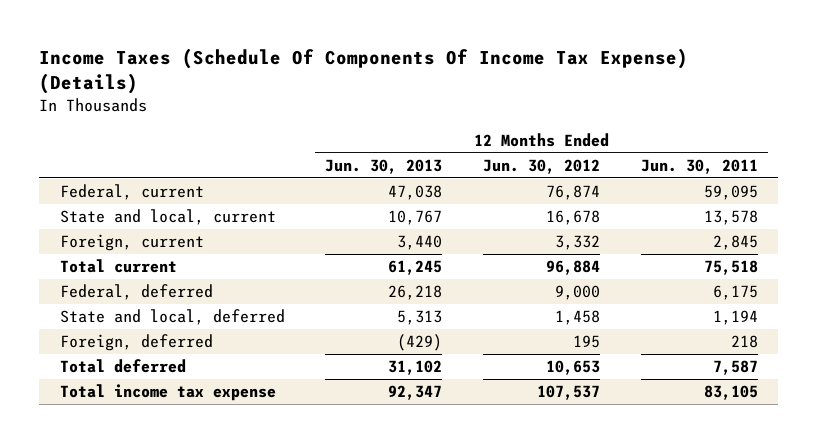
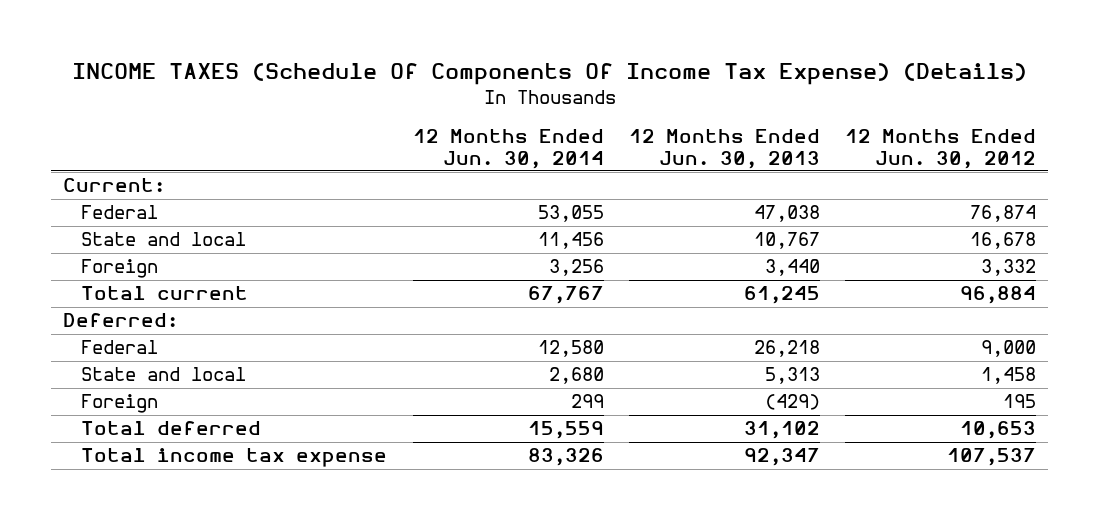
- Income Taxes (Schedule Of Components Of Income Tax Expense) (Details)
+ INCOME TAXES (Schedule Of Components Of Income Tax Expense) (Details)
- | 12 Months Ended Jun. 30, 2013 | 12 Months Ended Jun. 30, 2012 | 12 Months Ended Jun. 30, 2011
+ | 12 Months Ended Jun. 30, 2014 | 12 Months Ended Jun. 30, 2013 | 12 Months Ended Jun. 30, 2012
- Federal, current | 47,038 | 76,874 | 59,095
- State and local, current | 10,767 | 16,678 | 13,578
- Foreign, current | 3,440 | 3,332 | 2,845
+ Current:
+ Federal | 53,055 | 47,038 | 76,874
+ State and local | 11,456 | 10,767 | 16,678
+ Foreign | 3,256 | 3,440 | 3,332
- Federal, deferred | 26,218 | 9,000 | 6,175
- State and local, deferred | 5,313 | 1,458 | 1,194
- Foreign, deferred | (429) | 195 | 218
+ Deferred:
+ Federal | 12,580 | 26,218 | 9,000
+ State and local | 2,680 | 5,313 | 1,458
+ Foreign | 299 | (429) | 195

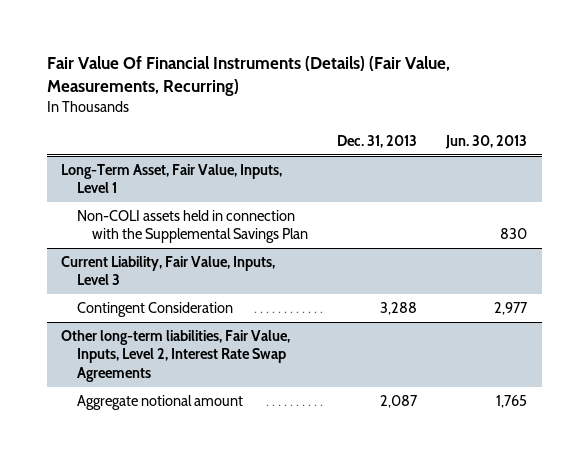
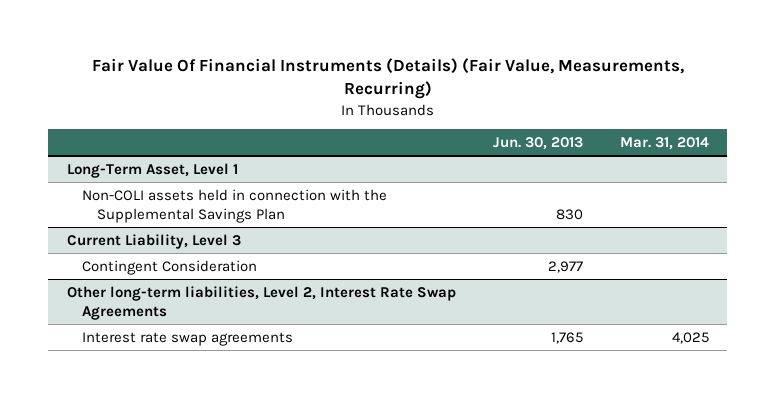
- | Dec. 31, 2013 | Jun. 30, 2013
+ | Jun. 30, 2013 | Mar. 31, 2014
- Long-Term Asset, Fair Value, Inputs, Level 1
+ Long-Term Asset, Level 1
- Current Liability, Fair Value, Inputs, Level 3
+ Current Liability, Level 3
- Other long-term liabilities, Fair Value, Inputs, Level 2, Interest Rate Swap Agreements
- Aggregate notional amount | 2,087 | 1,765
+ Other long-term liabilities, Level 2, Interest Rate Swap Agreements
+ Interest rate swap agreements | 1,765 | 4,025

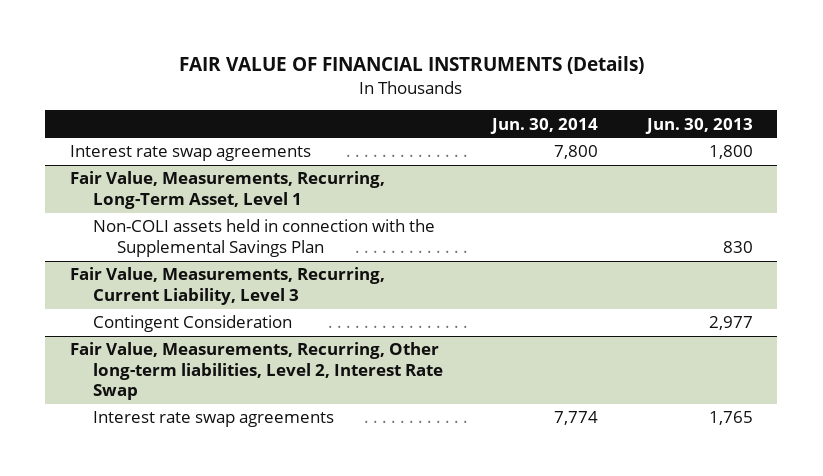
- Fair Value Of Financial Instruments (Details) (Fair Value, Measurements, Recurring)
+ FAIR VALUE OF FINANCIAL INSTRUMENTS (Details)
- | Jun. 30, 2013 | Mar. 31, 2014
+ | Jun. 30, 2014 | Jun. 30, 2013
- Long-Term Asset, Level 1
+ Interest rate swap agreements | 7,800 | 1,800
+ Fair Value, Measurements, Recurring, Long-Term Asset, Level 1
- Current Liability, Level 3
+ Fair Value, Measurements, Recurring, Current Liability, Level 3
- Other long-term liabilities, Level 2, Interest Rate Swap Agreements
+ Fair Value, Measurements, Recurring, Other long-term liabilities, Level 2, Interest Rate Swap

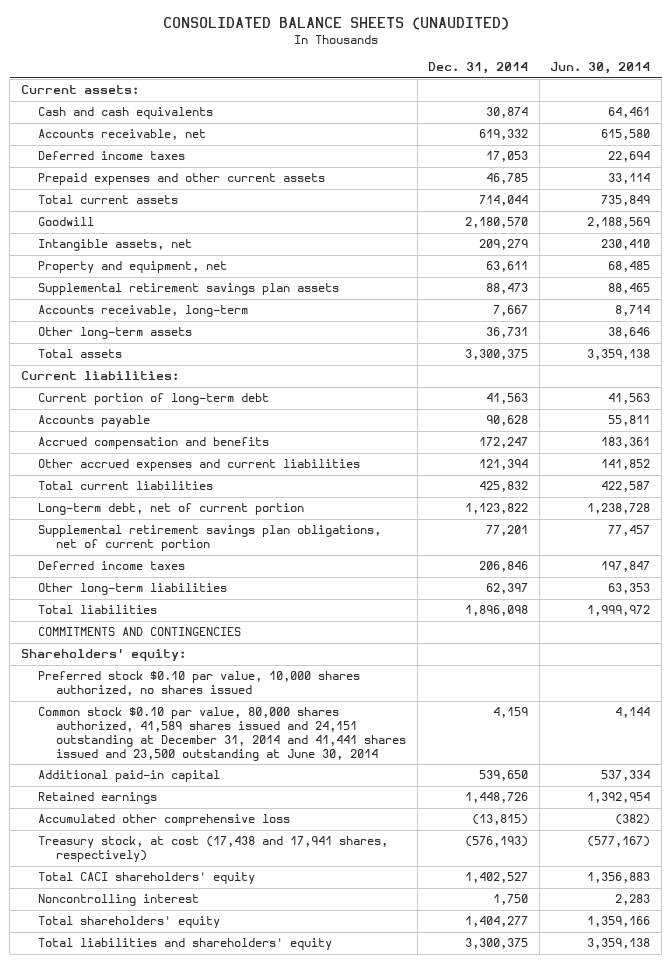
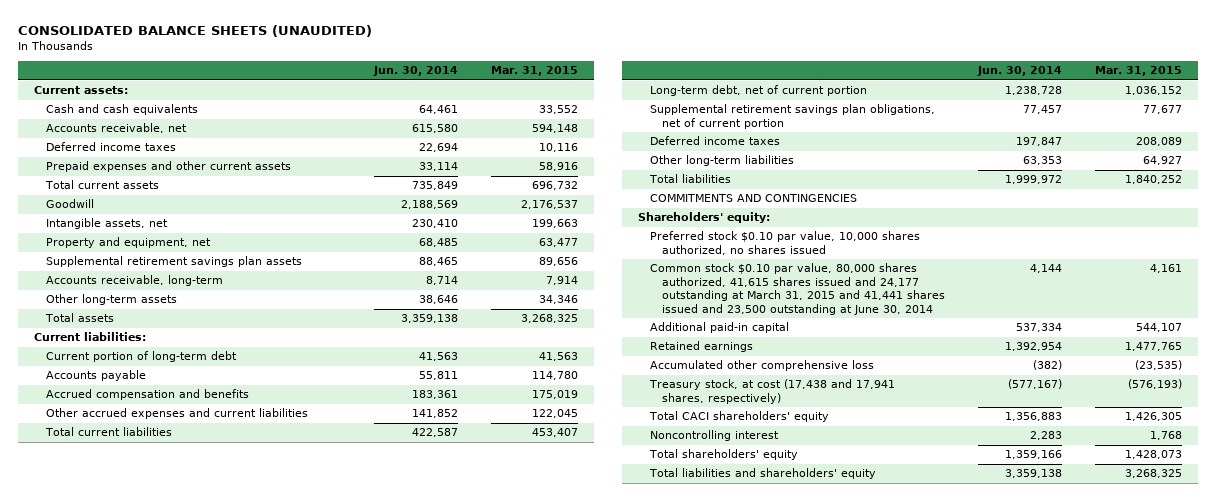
- | Dec. 31, 2014 | Jun. 30, 2014
+ | Jun. 30, 2014 | Mar. 31, 2015
- Common stock $0.10 par value, 80,000 shares authorized, 41,589 shares issued and 24,151 outstanding at December 31, 2014 and 41,441 shares issued and 23,500 outstanding at June 30, 2014 | 4,159 | 4,144
+ Common stock $0.10 par value, 80,000 shares authorized, 41,615 shares issued and 24,177 outstanding at March 31, 2015 and 41,441 shares issued and 23,500 outstanding at June 30, 2014 | 4,144 | 4,161

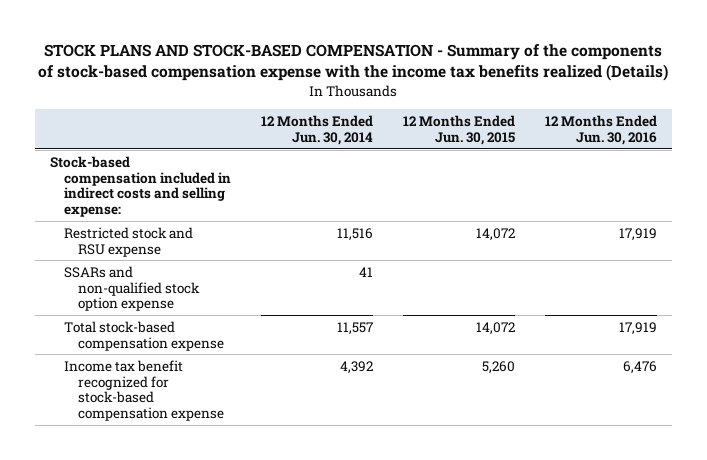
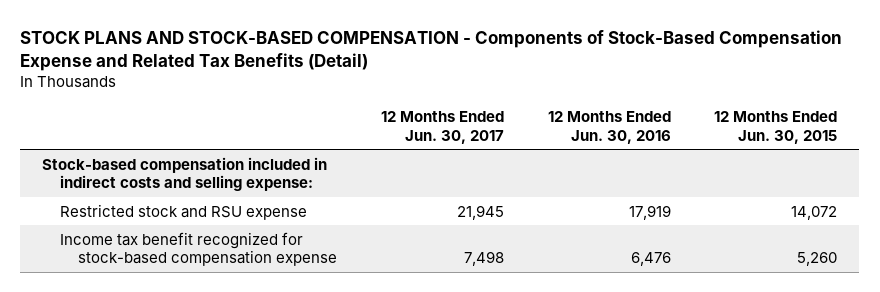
- STOCK PLANS AND STOCK-BASED COMPENSATION - Summary of the components of stock-based compensation expense with the income tax benefits realized (Details)
+ STOCK PLANS AND STOCK-BASED COMPENSATION - Components of Stock-Based Compensation Expense and Related Tax Benefits (Detail)
- | 12 Months Ended Jun. 30, 2014 | 12 Months Ended Jun. 30, 2015 | 12 Months Ended Jun. 30, 2016
+ | 12 Months Ended Jun. 30, 2017 | 12 Months Ended Jun. 30, 2016 | 12 Months Ended Jun. 30, 2015
- SSARs and non-qualified stock option expense | 41 | |
- Total stock-based compensation expense | 11,557 | 14,072 | 17,919

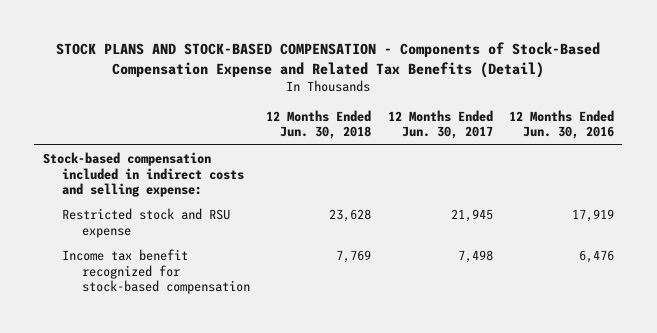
- | 12 Months Ended Jun. 30, 2017 | 12 Months Ended Jun. 30, 2016 | 12 Months Ended Jun. 30, 2015
+ | 12 Months Ended Jun. 30, 2018 | 12 Months Ended Jun. 30, 2017 | 12 Months Ended Jun. 30, 2016
- Income tax benefit recognized for stock-based compensation expense | 7,498 | 6,476 | 5,260
+ Income tax benefit recognized for stock-based compensation | 7,769 | 7,498 | 6,476

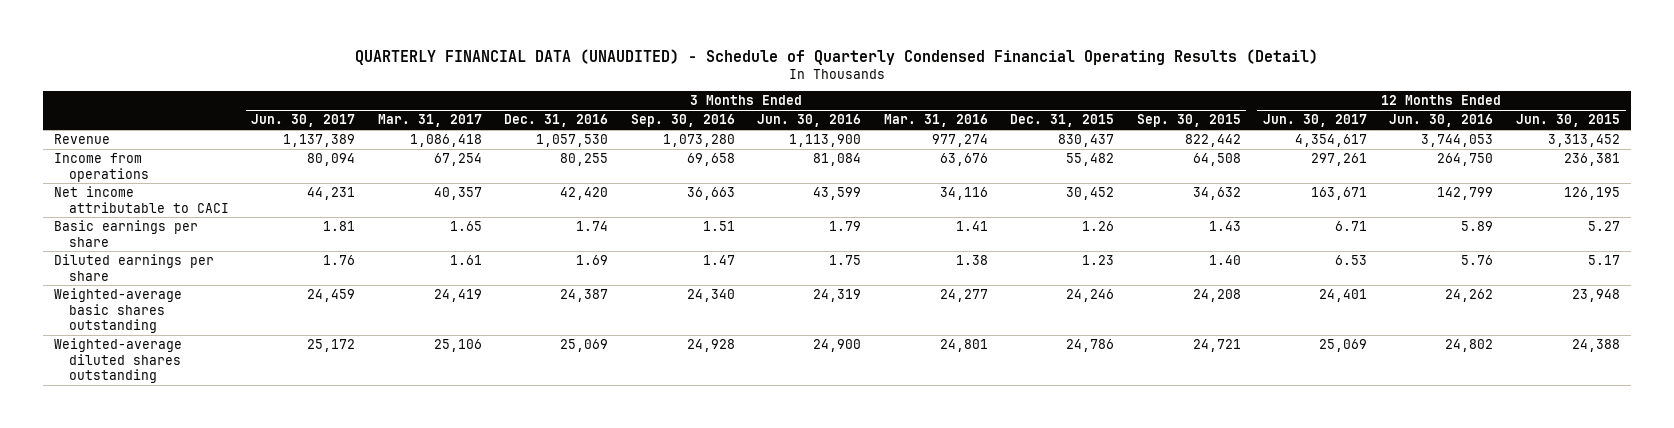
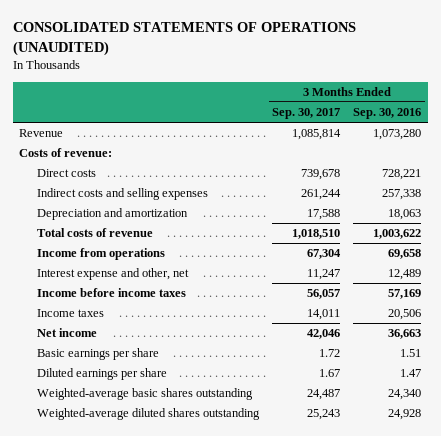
- QUARTERLY FINANCIAL DATA (UNAUDITED) - Schedule of Quarterly Condensed Financial Operating Results (Detail)
+ CONSOLIDATED STATEMENTS OF OPERATIONS (UNAUDITED)
- | 3 Months Ended Jun. 30, 2017 | 3 Months Ended Mar. 31, 2017 | 3 Months Ended Dec. 31, 2016 | 3 Months Ended Sep. 30, 2016 | 3 Months Ended Jun. 30, 2016 | 3 Months Ended Mar. 31, 2016 | 3 Months Ended Dec. 31, 2015 | 3 Months Ended Sep. 30, 2015 | 12 Months Ended Jun. 30, 2017 | 12 Months Ended Jun. 30, 2016 | 12 Months Ended Jun. 30, 2015
+ | 3 Months Ended Sep. 30, 2017 | 3 Months Ended Sep. 30, 2016
+ Costs of revenue:
+ Direct costs | 739,678 | 728,221
+ Indirect costs and selling expenses | 261,244 | 257,338
+ Depreciation and amortization | 17,588 | 18,063
+ Total costs of revenue | 1,018,510 | 1,003,622
- Net income attributable to CACI | 44,231 | 40,357 | 42,420 | 36,663 | 43,599 | 34,116 | 30,452 | 34,632 | 163,671 | 142,799 | 126,195
+ Interest expense and other, net | 11,247 | 12,489
+ Income before income taxes | 56,057 | 57,169
+ Income taxes | 14,011 | 20,506
+ Net income | 42,046 | 36,663

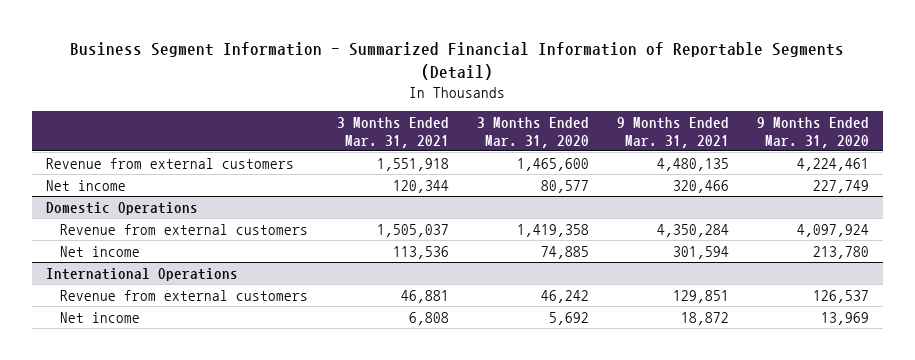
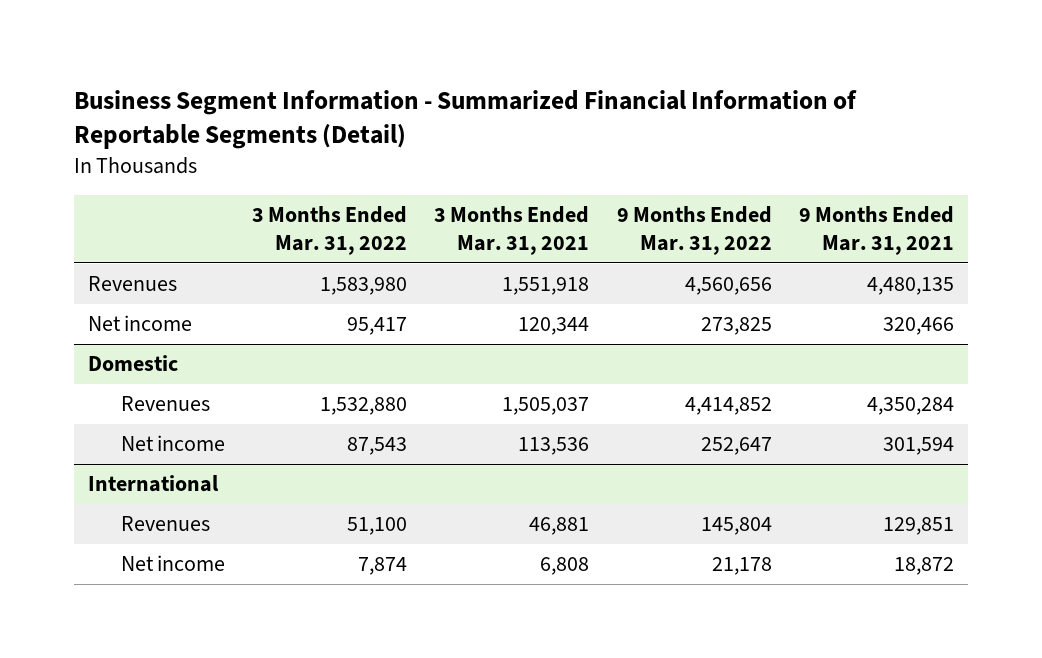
- | 3 Months Ended Mar. 31, 2021 | 3 Months Ended Mar. 31, 2020 | 9 Months Ended Mar. 31, 2021 | 9 Months Ended Mar. 31, 2020
+ | 3 Months Ended Mar. 31, 2022 | 3 Months Ended Mar. 31, 2021 | 9 Months Ended Mar. 31, 2022 | 9 Months Ended Mar. 31, 2021
- Revenue from external customers | 1,551,918 | 1,465,600 | 4,480,135 | 4,224,461
+ Revenues | 1,583,980 | 1,551,918 | 4,560,656 | 4,480,135
- Domestic Operations
- Revenue from external customers | 1,505,037 | 1,419,358 | 4,350,284 | 4,097,924
+ Domestic
+ Revenues | 1,532,880 | 1,505,037 | 4,414,852 | 4,350,284
- International Operations
- Revenue from external customers | 46,881 | 46,242 | 129,851 | 126,537
+ International
+ Revenues | 51,100 | 46,881 | 145,804 | 129,851

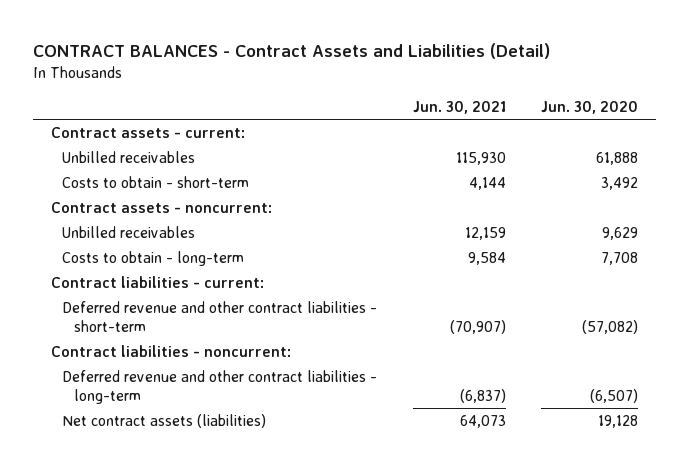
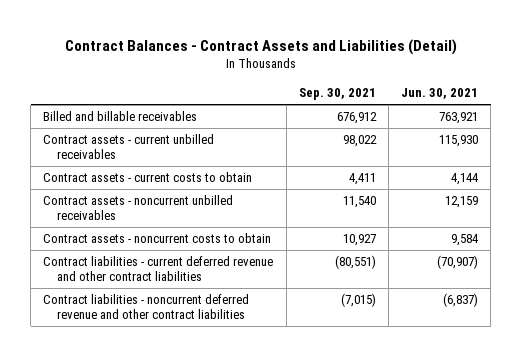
- CONTRACT BALANCES - Contract Assets and Liabilities (Detail)
+ Contract Balances - Contract Assets and Liabilities (Detail)
- | Jun. 30, 2021 | Jun. 30, 2020
+ | Sep. 30, 2021 | Jun. 30, 2021
- Contract assets - current:
- Unbilled receivables | 115,930 | 61,888
- Costs to obtain - short-term | 4,144 | 3,492
- Contract assets - noncurrent:
- Unbilled receivables | 12,159 | 9,629
- Costs to obtain - long-term | 9,584 | 7,708
- Contract liabilities - current:
- Deferred revenue and other contract liabilities - short-term | (70,907) | (57,082)
- Contract liabilities - noncurrent:
- Deferred revenue and other contract liabilities - long-term | (6,837) | (6,507)
- Net contract assets (liabilities) | 64,073 | 19,128
+ Billed and billable receivables | 676,912 | 763,921
+ Contract assets - current unbilled receivables | 98,022 | 115,930
+ Contract assets - current costs to obtain | 4,411 | 4,144
+ Contract assets - noncurrent unbilled receivables | 11,540 | 12,159
+ Contract assets - noncurrent costs to obtain | 10,927 | 9,584
+ Contract liabilities - current deferred revenue and other contract liabilities | (80,551) | (70,907)
+ Contract liabilities - noncurrent deferred revenue and other contract liabilities | (7,015) | (6,837)

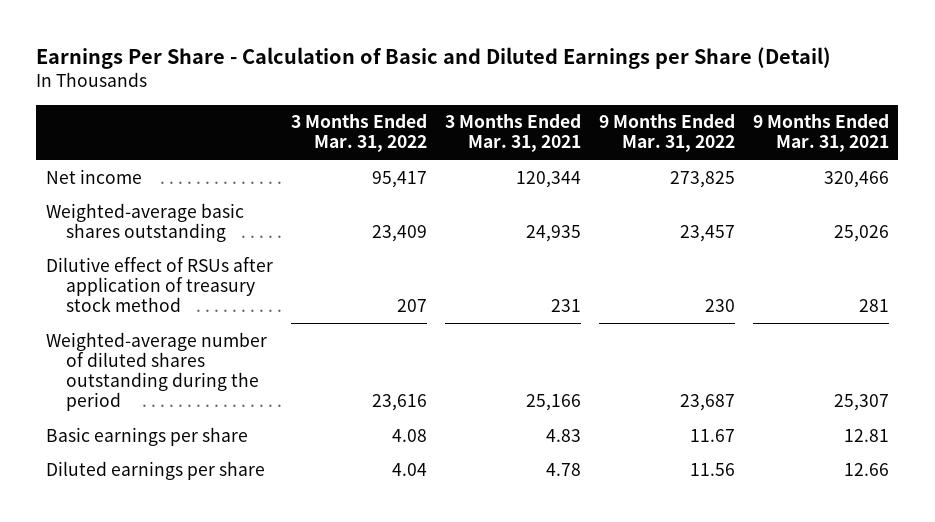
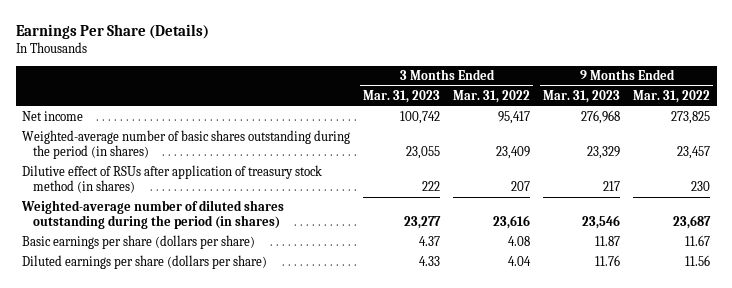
- Earnings Per Share - Calculation of Basic and Diluted Earnings per Share (Detail)
+ Earnings Per Share (Details)
- | 3 Months Ended Mar. 31, 2022 | 3 Months Ended Mar. 31, 2021 | 9 Months Ended Mar. 31, 2022 | 9 Months Ended Mar. 31, 2021
+ | 3 Months Ended Mar. 31, 2023 | 3 Months Ended Mar. 31, 2022 | 9 Months Ended Mar. 31, 2023 | 9 Months Ended Mar. 31, 2022
- Weighted-average basic shares outstanding | 23,409 | 24,935 | 23,457 | 25,026
- Dilutive effect of RSUs after application of treasury stock method | 207 | 231 | 230 | 281
- Weighted-average number of diluted shares outstanding during the period | 23,616 | 25,166 | 23,687 | 25,307
- Basic earnings per share | 4.08 | 4.83 | 11.67 | 12.81
- Diluted earnings per share | 4.04 | 4.78 | 11.56 | 12.66
+ Weighted-average number of basic shares outstanding during the period (in shares) | 23,055 | 23,409 | 23,329 | 23,457
+ Dilutive effect of RSUs after application of treasury stock method (in shares) | 222 | 207 | 217 | 230
+ Weighted-average number of diluted shares outstanding during the period (in shares) | 23,277 | 23,616 | 23,546 | 23,687
+ Basic earnings per share (dollars per share) | 4.37 | 4.08 | 11.87 | 11.67
+ Diluted earnings per share (dollars per share) | 4.33 | 4.04 | 11.76 | 11.56

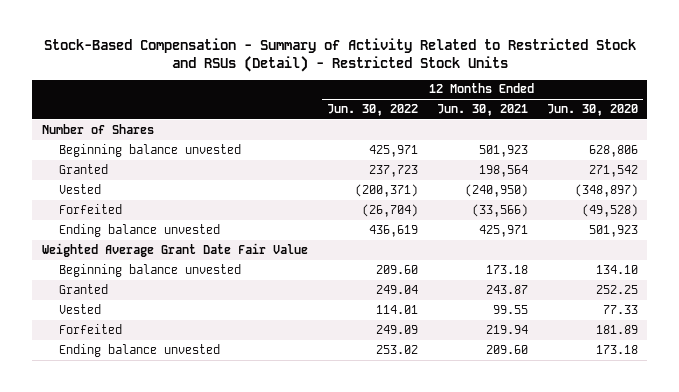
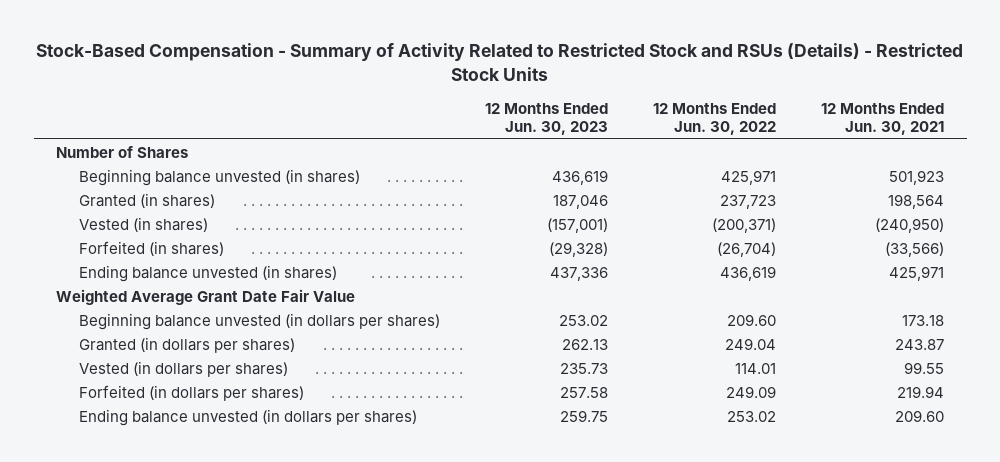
- Stock-Based Compensation - Summary of Activity Related to Restricted Stock and RSUs (Detail) - Restricted Stock Units
+ Stock-Based Compensation - Summary of Activity Related to Restricted Stock and RSUs (Details) - Restricted Stock Units
- | 12 Months Ended Jun. 30, 2022 | 12 Months Ended Jun. 30, 2021 | 12 Months Ended Jun. 30, 2020
+ | 12 Months Ended Jun. 30, 2023 | 12 Months Ended Jun. 30, 2022 | 12 Months Ended Jun. 30, 2021
- Beginning balance unvested | 425,971 | 501,923 | 628,806
- Granted | 237,723 | 198,564 | 271,542
- Vested | (200,371) | (240,950) | (348,897)
- Forfeited | (26,704) | (33,566) | (49,528)
- Ending balance unvested | 436,619 | 425,971 | 501,923
+ Beginning balance unvested (in shares) | 436,619 | 425,971 | 501,923
+ Granted (in shares) | 187,046 | 237,723 | 198,564
+ Vested (in shares) | (157,001) | (200,371) | (240,950)
+ Forfeited (in shares) | (29,328) | (26,704) | (33,566)
+ Ending balance unvested (in shares) | 437,336 | 436,619 | 425,971
- Beginning balance unvested | 209.60 | 173.18 | 134.10
- Granted | 249.04 | 243.87 | 252.25
- Vested | 114.01 | 99.55 | 77.33
- Forfeited | 249.09 | 219.94 | 181.89
- Ending balance unvested | 253.02 | 209.60 | 173.18
+ Beginning balance unvested (in dollars per shares) | 253.02 | 209.60 | 173.18
+ Granted (in dollars per shares) | 262.13 | 249.04 | 243.87
+ Vested (in dollars per shares) | 235.73 | 114.01 | 99.55
+ Forfeited (in dollars per shares) | 257.58 | 249.09 | 219.94
+ Ending balance unvested (in dollars per shares) | 259.75 | 253.02 | 209.60

